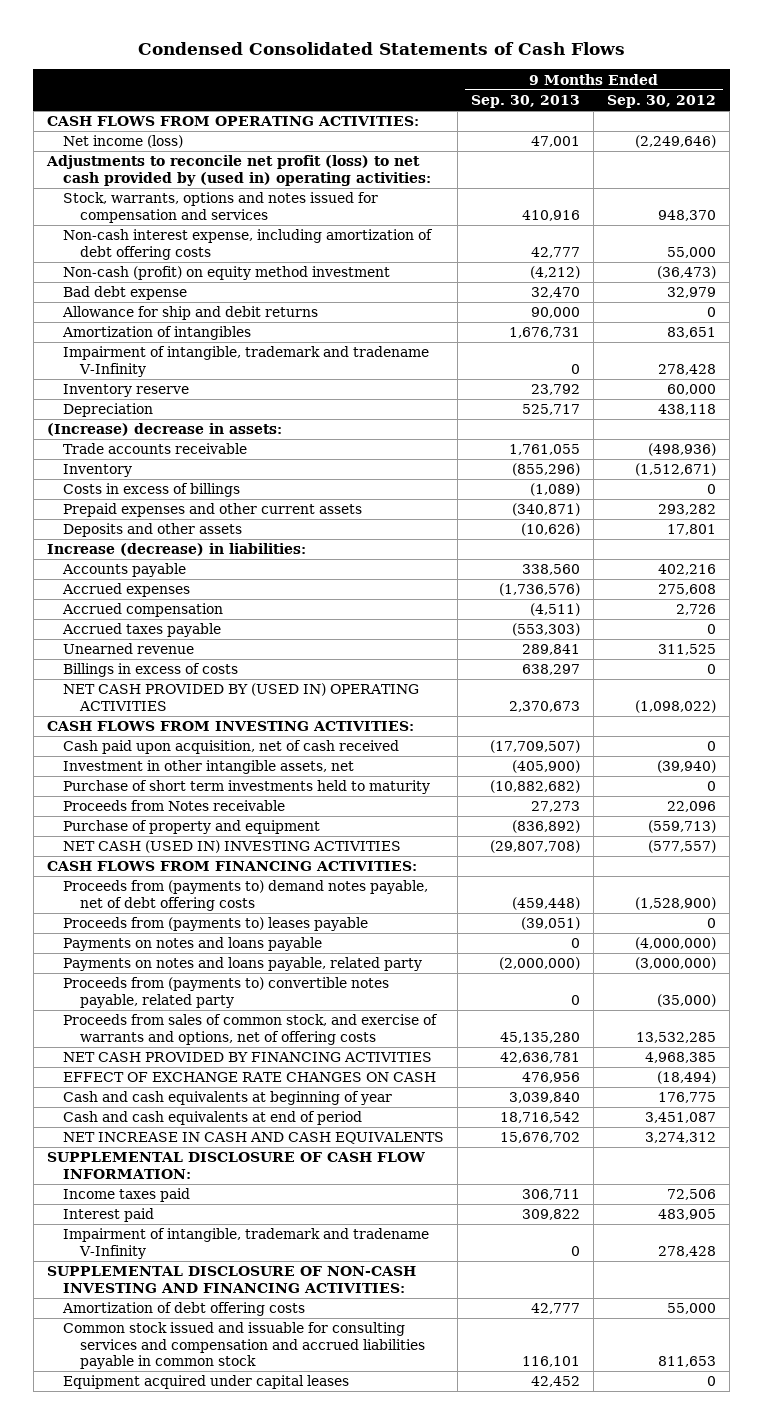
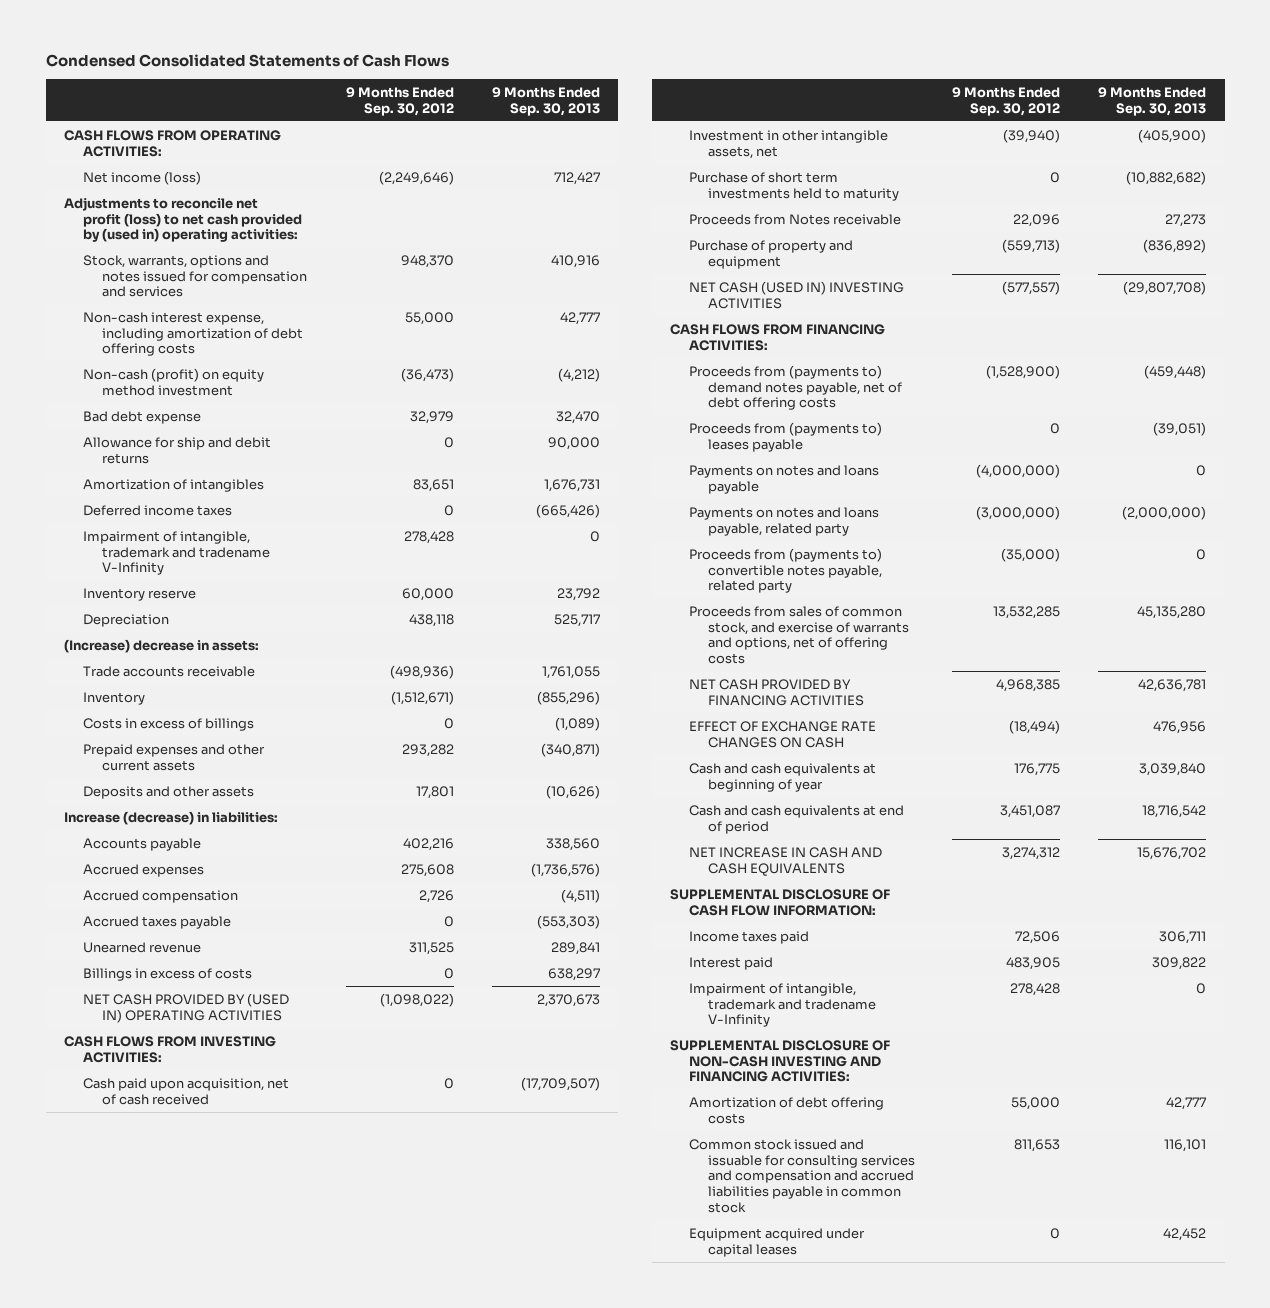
- | 9 Months Ended Sep. 30, 2013 | 9 Months Ended Sep. 30, 2012
+ | 9 Months Ended Sep. 30, 2012 | 9 Months Ended Sep. 30, 2013
- Net income (loss) | 47,001 | (2,249,646)
+ Net income (loss) | (2,249,646) | 712,427
+ Deferred income taxes | 0 | (665,426)

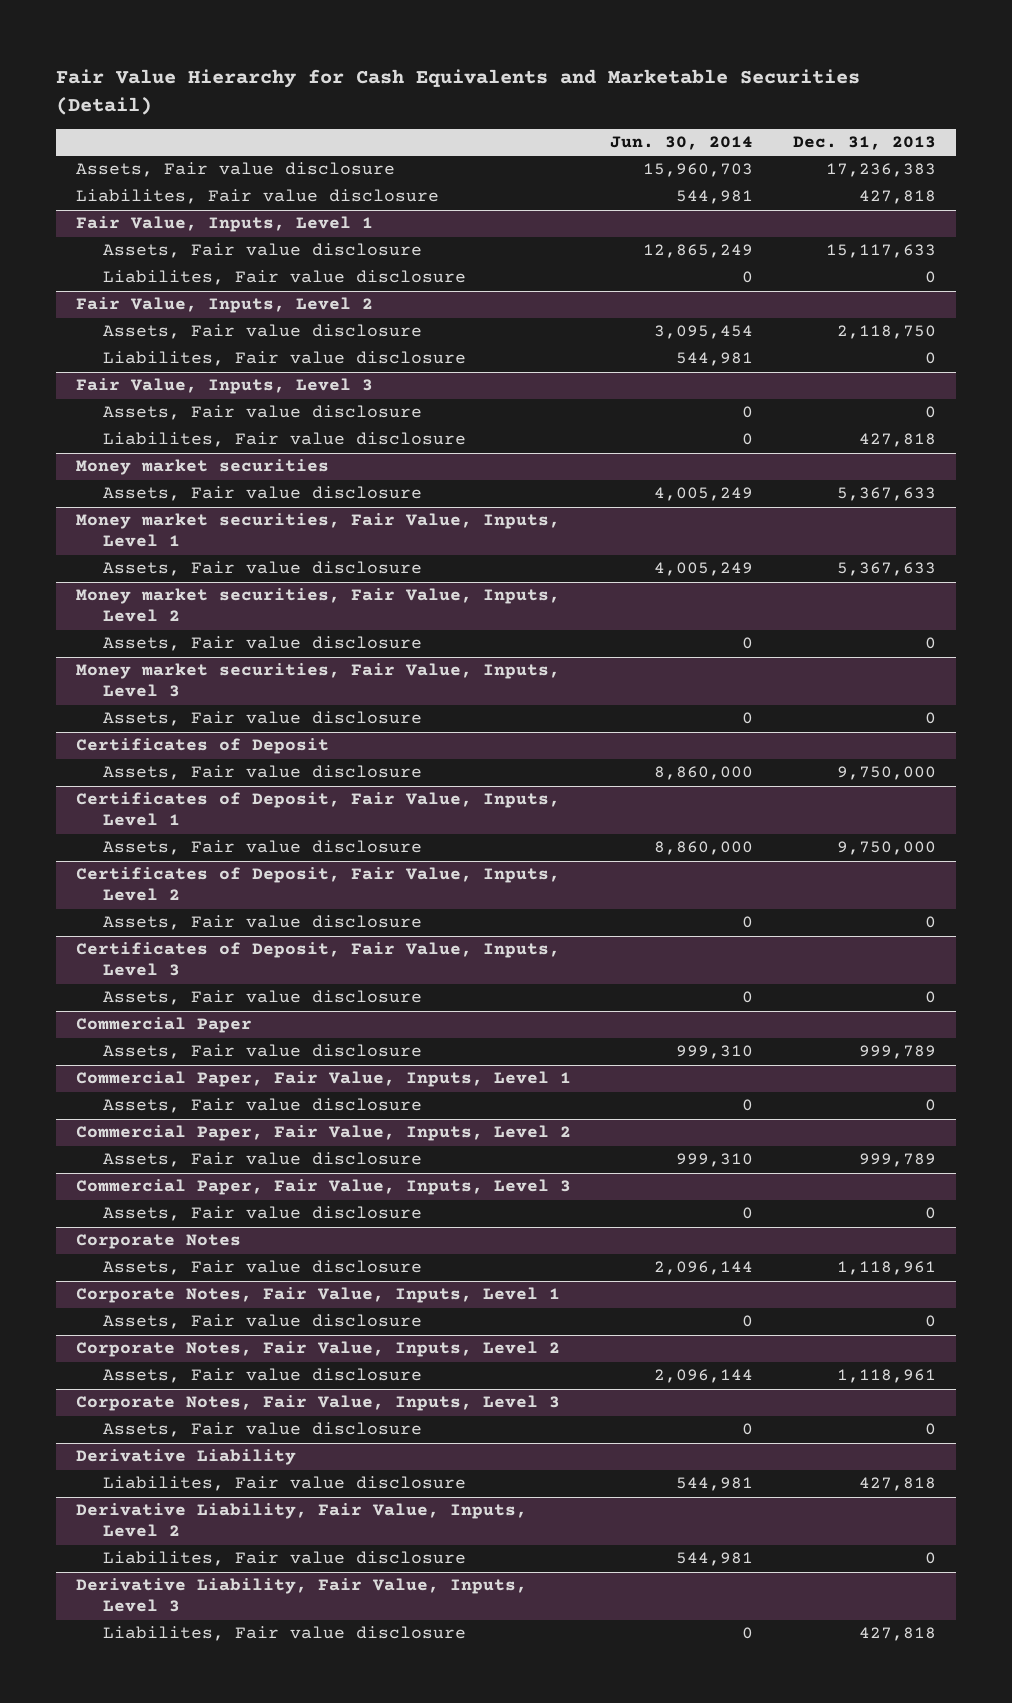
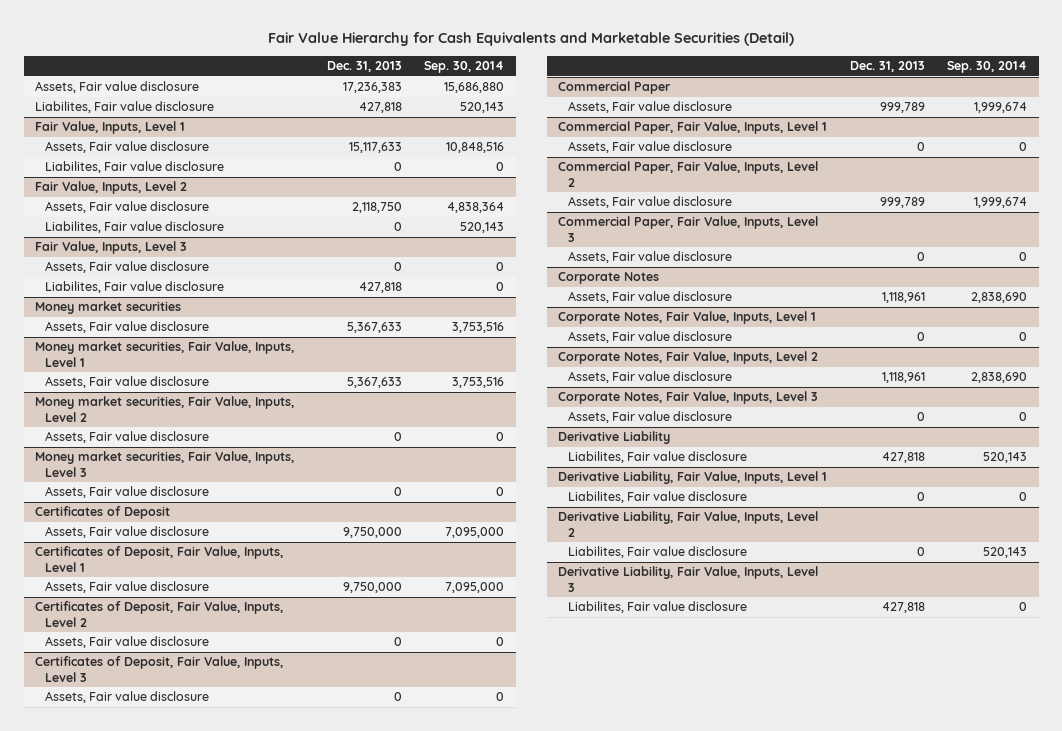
- | Jun. 30, 2014 | Dec. 31, 2013
+ | Dec. 31, 2013 | Sep. 30, 2014
+ Derivative Liability, Fair Value, Inputs, Level 1
+ Liabilites, Fair value disclosure | 0 | 0

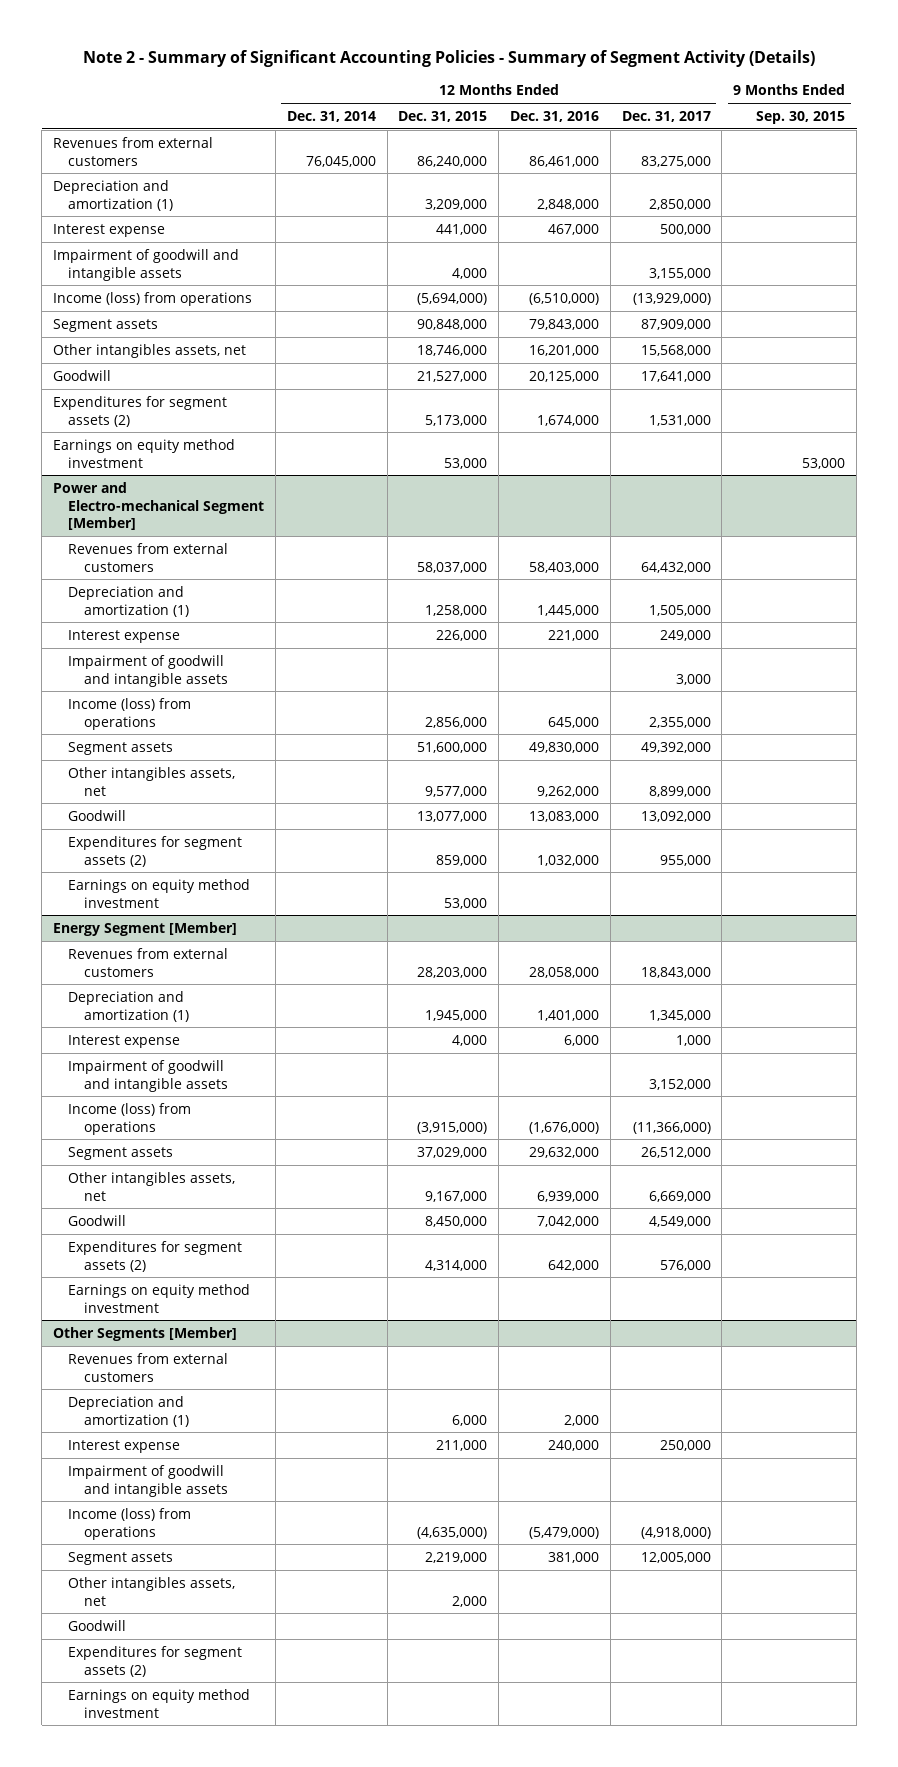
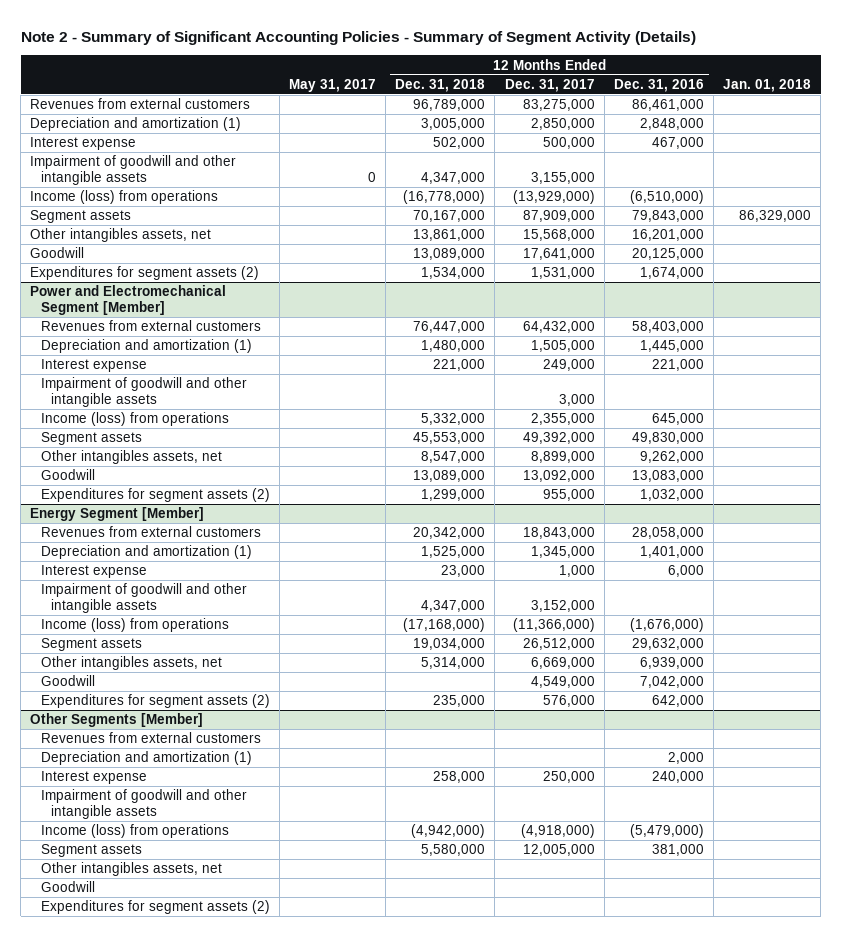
- | 12 Months Ended Dec. 31, 2014 | 12 Months Ended Dec. 31, 2015 | 12 Months Ended Dec. 31, 2016 | 12 Months Ended Dec. 31, 2017 | 9 Months Ended Sep. 30, 2015
+ | May 31, 2017 | 12 Months Ended Dec. 31, 2018 | 12 Months Ended Dec. 31, 2017 | 12 Months Ended Dec. 31, 2016 | Jan. 01, 2018
- Impairment of goodwill and intangible assets | | 4,000 | | 3,155,000 |
+ Impairment of goodwill and other intangible assets | 0 | 4,347,000 | 3,155,000 | |
- Earnings on equity method investment | | 53,000 | | | 53,000
- Power and Electro-mechanical Segment [Member]
+ Power and Electromechanical Segment [Member]
- Impairment of goodwill and intangible assets | | | | 3,000 |
+ Impairment of goodwill and other intangible assets | | | 3,000 | |
- Earnings on equity method investment | | 53,000 | | |
@ Energy Segment [Member]
- Impairment of goodwill and intangible assets | | | | 3,152,000 |
+ Impairment of goodwill and other intangible assets | | 4,347,000 | 3,152,000 | |
- Earnings on equity method investment
@ Other Segments [Member]
- Impairment of goodwill and intangible assets
+ Impairment of goodwill and other intangible assets
- Earnings on equity method investment

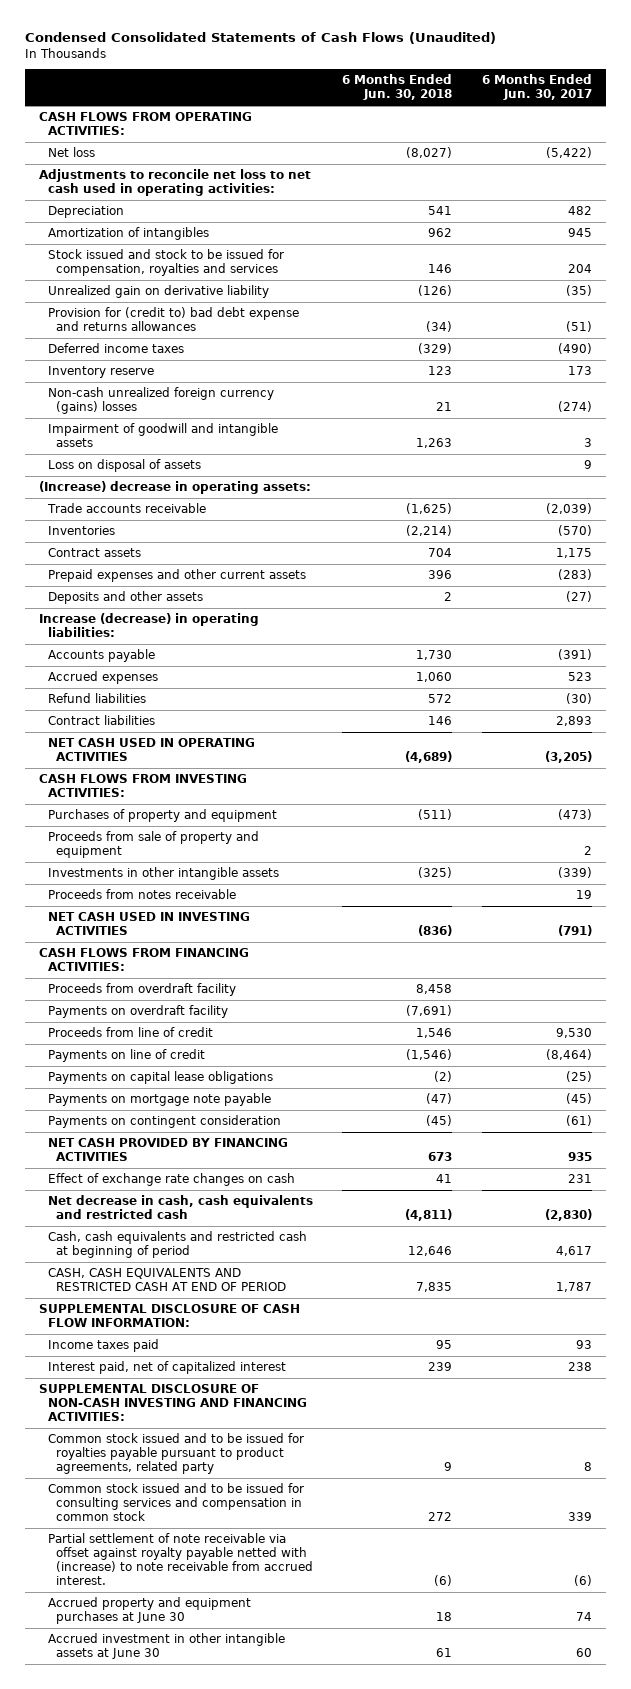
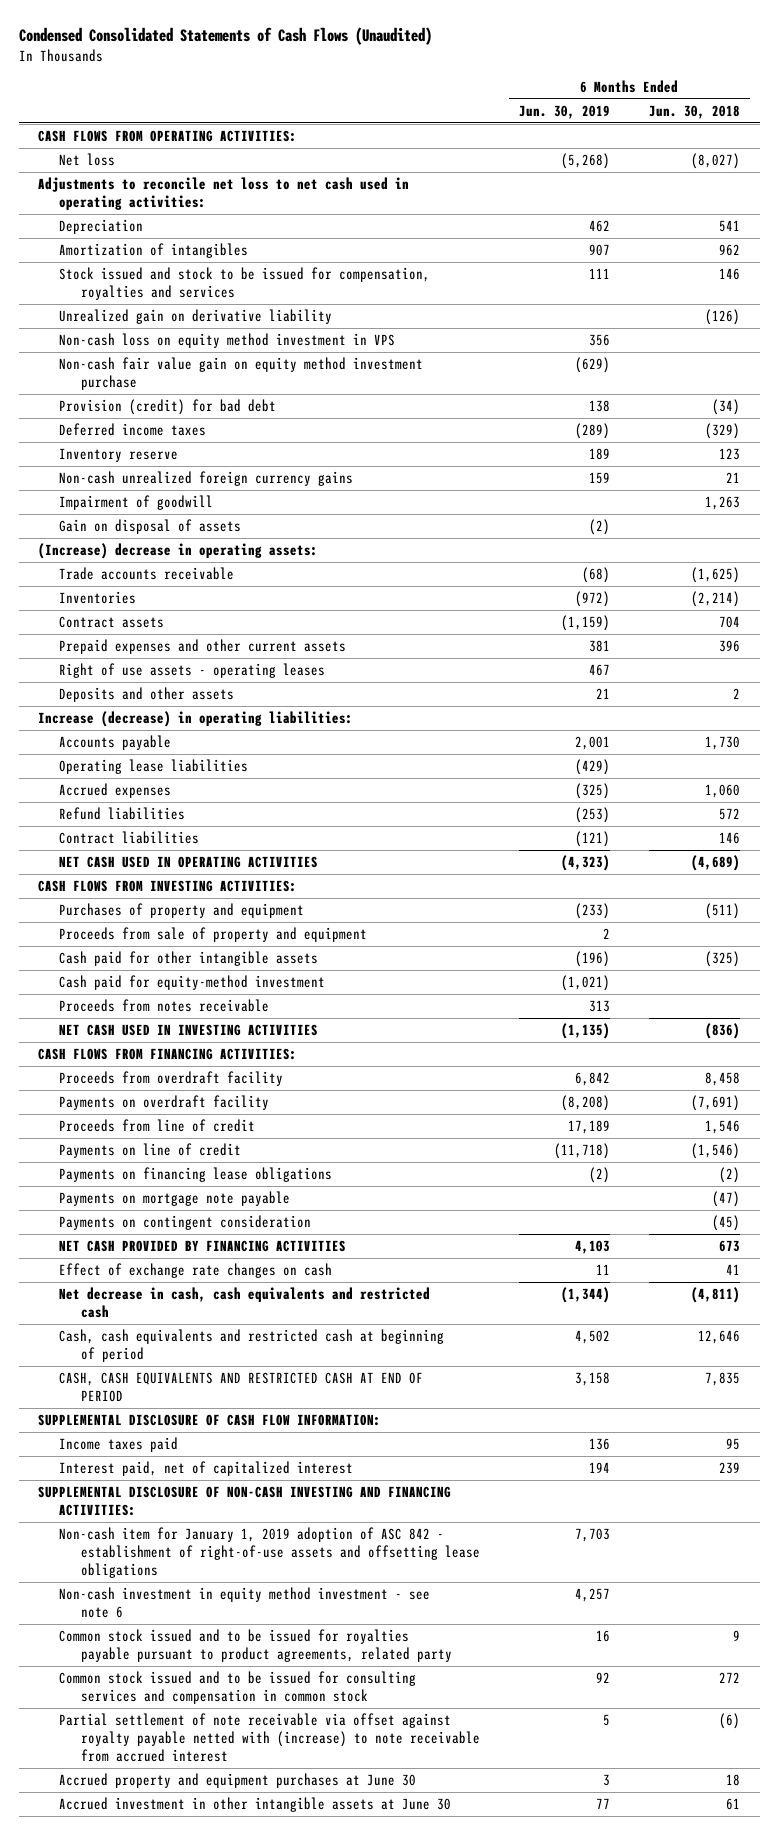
- | 6 Months Ended Jun. 30, 2018 | 6 Months Ended Jun. 30, 2017
+ | 6 Months Ended Jun. 30, 2019 | 6 Months Ended Jun. 30, 2018
- Provision for (credit to) bad debt expense and returns allowances | (34) | (51)
+ Non-cash loss on equity method investment in VPS | 356 |
+ Non-cash fair value gain on equity method investment purchase | (629) |
+ Provision (credit) for bad debt | 138 | (34)
- Non-cash unrealized foreign currency (gains) losses | 21 | (274)
- Impairment of goodwill and intangible assets | 1,263 | 3
- Loss on disposal of assets | | 9
+ Non-cash unrealized foreign currency gains | 159 | 21
+ Impairment of goodwill | | 1,263
+ Gain on disposal of assets | (2) |
+ Right of use assets - operating leases | 467 |
+ Operating lease liabilities | (429) |
- Investments in other intangible assets | (325) | (339)
+ Cash paid for other intangible assets | (196) | (325)
+ Cash paid for equity-method investment | (1,021) |
- Payments on capital lease obligations | (2) | (25)
+ Payments on financing lease obligations | (2) | (2)
+ Non-cash item for January 1, 2019 adoption of ASC 842 - establishment of right-of-use assets and offsetting lease obligations | 7,703 |
+ Non-cash investment in equity method investment - see note 6 | 4,257 |
- Partial settlement of note receivable via offset against royalty payable netted with (increase) to note receivable from accrued interest. | (6) | (6)
+ Partial settlement of note receivable via offset against royalty payable netted with (increase) to note receivable from accrued interest | 5 | (6)

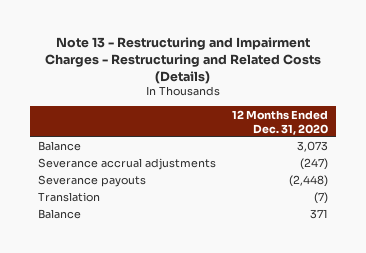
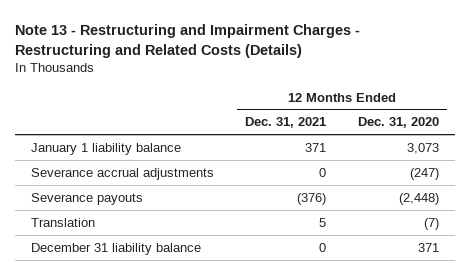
- | 12 Months Ended Dec. 31, 2020
+ | 12 Months Ended Dec. 31, 2021 | 12 Months Ended Dec. 31, 2020
- Balance | 3,073
+ January 1 liability balance | 371 | 3,073
- Balance | 371
+ December 31 liability balance | 0 | 371

